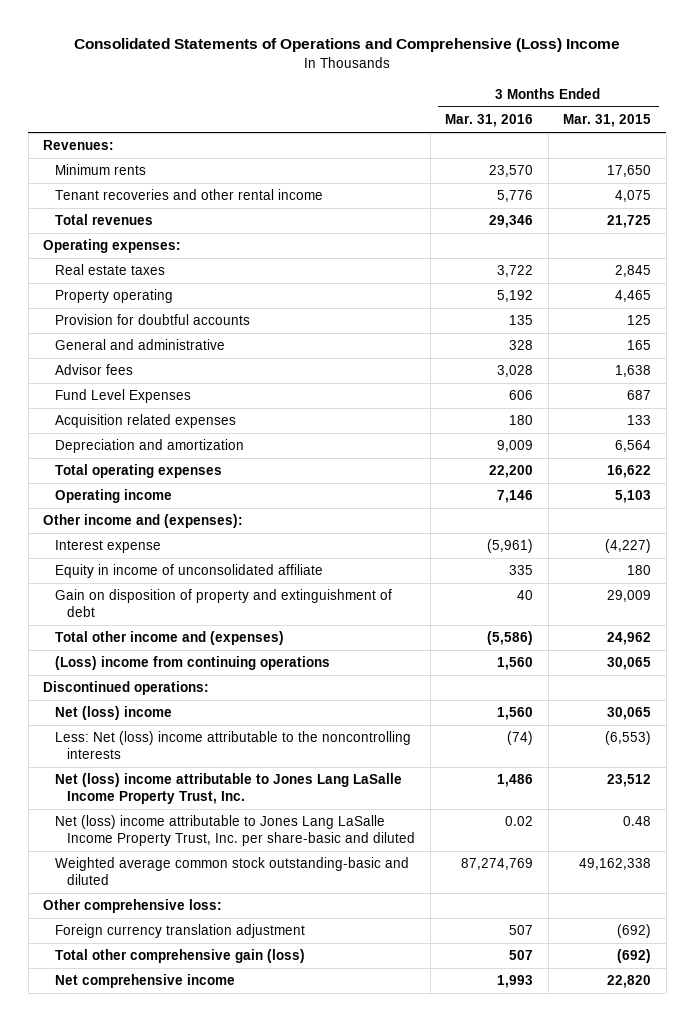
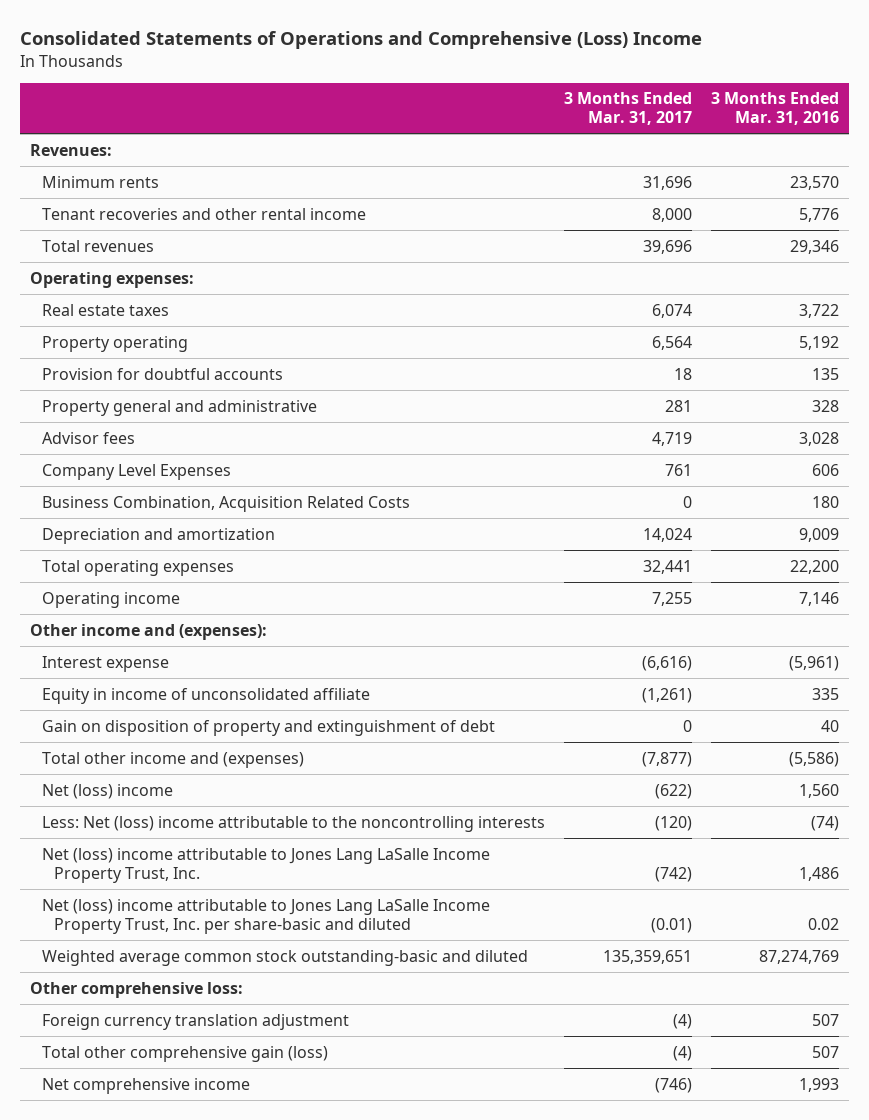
- | 3 Months Ended Mar. 31, 2016 | 3 Months Ended Mar. 31, 2015
+ | 3 Months Ended Mar. 31, 2017 | 3 Months Ended Mar. 31, 2016
- General and administrative | 328 | 165
+ Property general and administrative | 281 | 328
- Fund Level Expenses | 606 | 687
- Acquisition related expenses | 180 | 133
+ Company Level Expenses | 761 | 606
+ Business Combination, Acquisition Related Costs | 0 | 180
- (Loss) income from continuing operations | 1,560 | 30,065
- Discontinued operations:

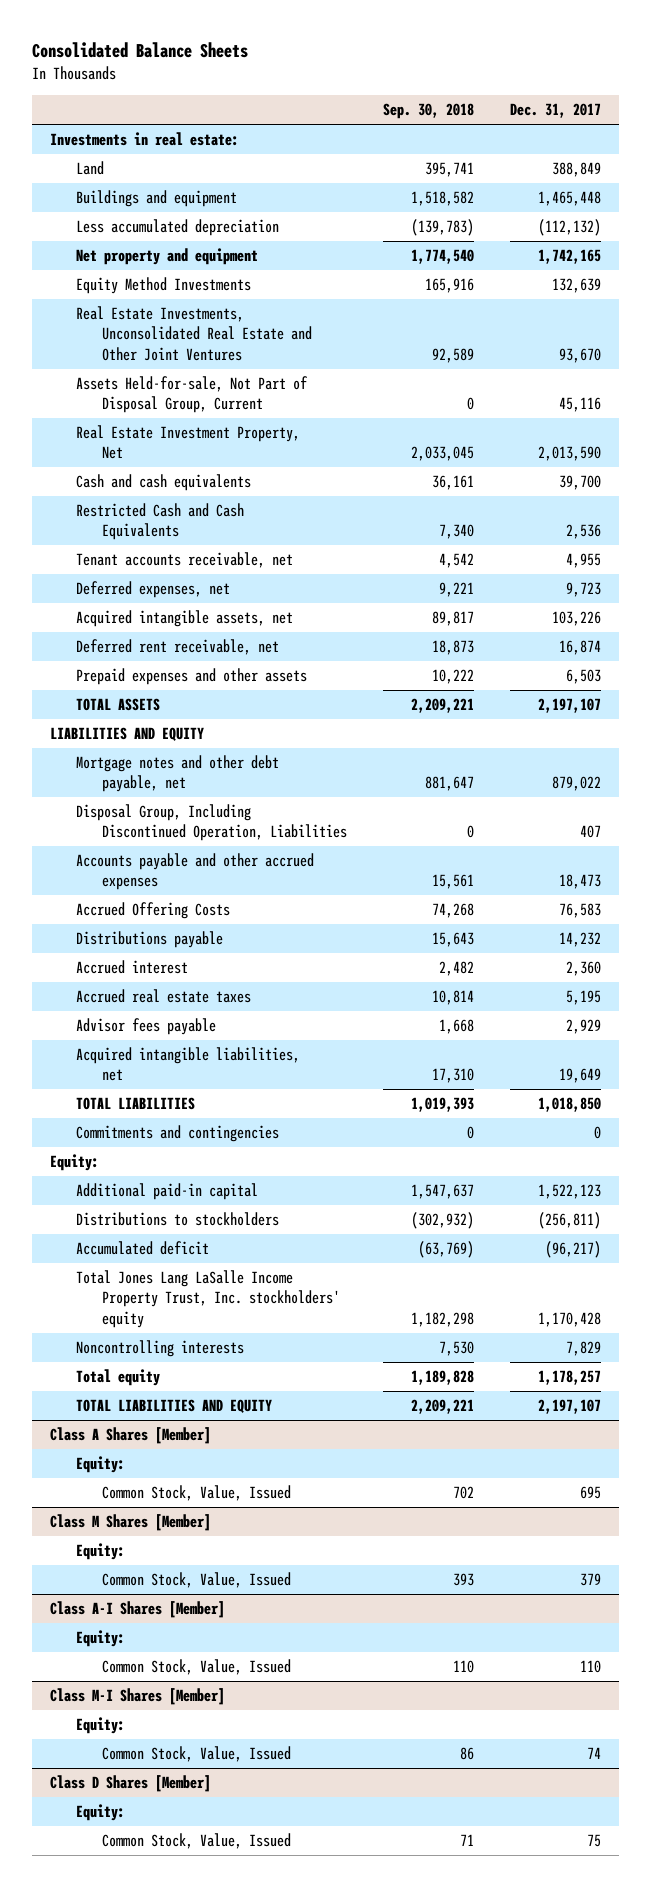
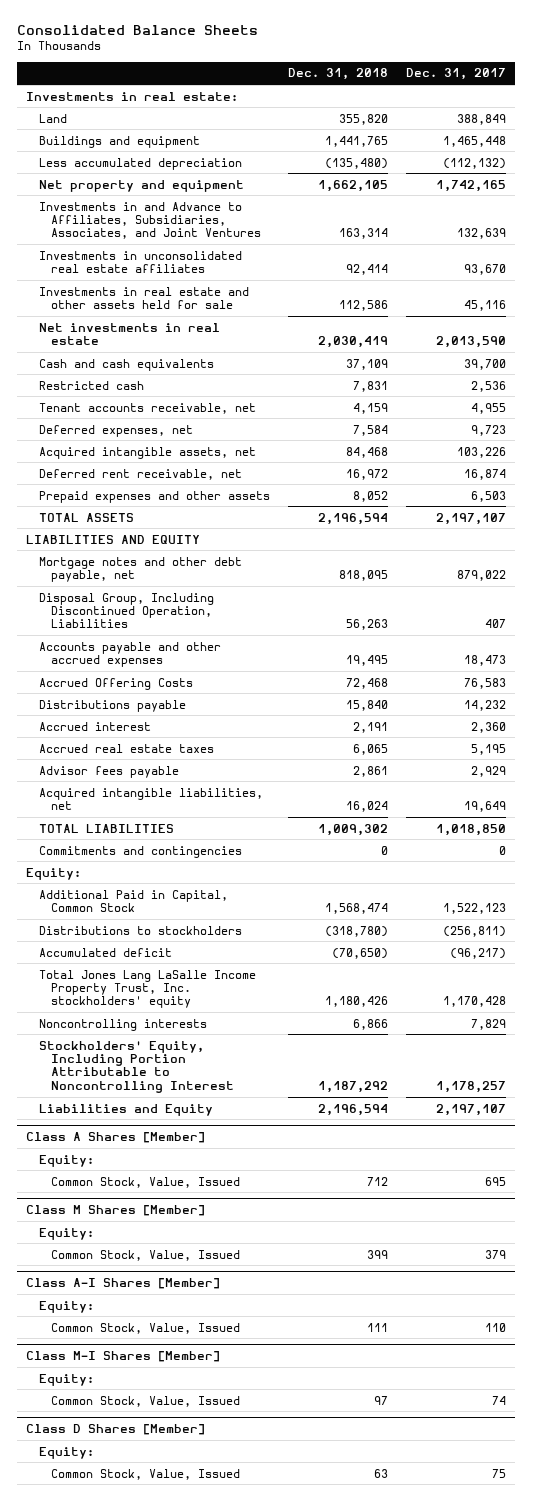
- | Sep. 30, 2018 | Dec. 31, 2017
+ | Dec. 31, 2018 | Dec. 31, 2017
- Equity Method Investments | 165,916 | 132,639
- Real Estate Investments, Unconsolidated Real Estate and Other Joint Ventures | 92,589 | 93,670
- Assets Held-for-sale, Not Part of Disposal Group, Current | 0 | 45,116
- Real Estate Investment Property, Net | 2,033,045 | 2,013,590
+ Investments in and Advance to Affiliates, Subsidiaries, Associates, and Joint Ventures | 163,314 | 132,639
+ Investments in unconsolidated real estate affiliates | 92,414 | 93,670
+ Investments in real estate and other assets held for sale | 112,586 | 45,116
+ Net investments in real estate | 2,030,419 | 2,013,590
- Restricted Cash and Cash Equivalents | 7,340 | 2,536
+ Restricted cash | 7,831 | 2,536
- Additional paid-in capital | 1,547,637 | 1,522,123
+ Additional Paid in Capital, Common Stock | 1,568,474 | 1,522,123
- Total equity | 1,189,828 | 1,178,257
- TOTAL LIABILITIES AND EQUITY | 2,209,221 | 2,197,107
+ Stockholders' Equity, Including Portion Attributable to Noncontrolling Interest | 1,187,292 | 1,178,257
+ Liabilities and Equity | 2,196,594 | 2,197,107

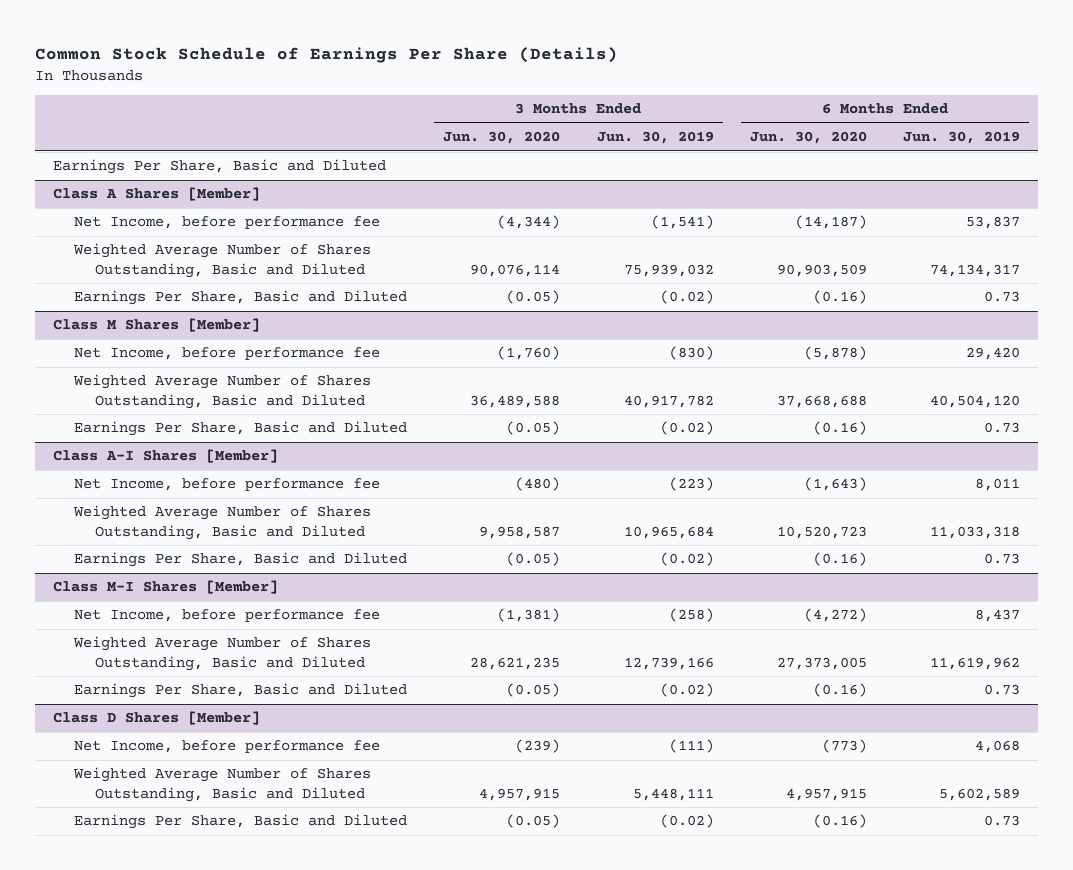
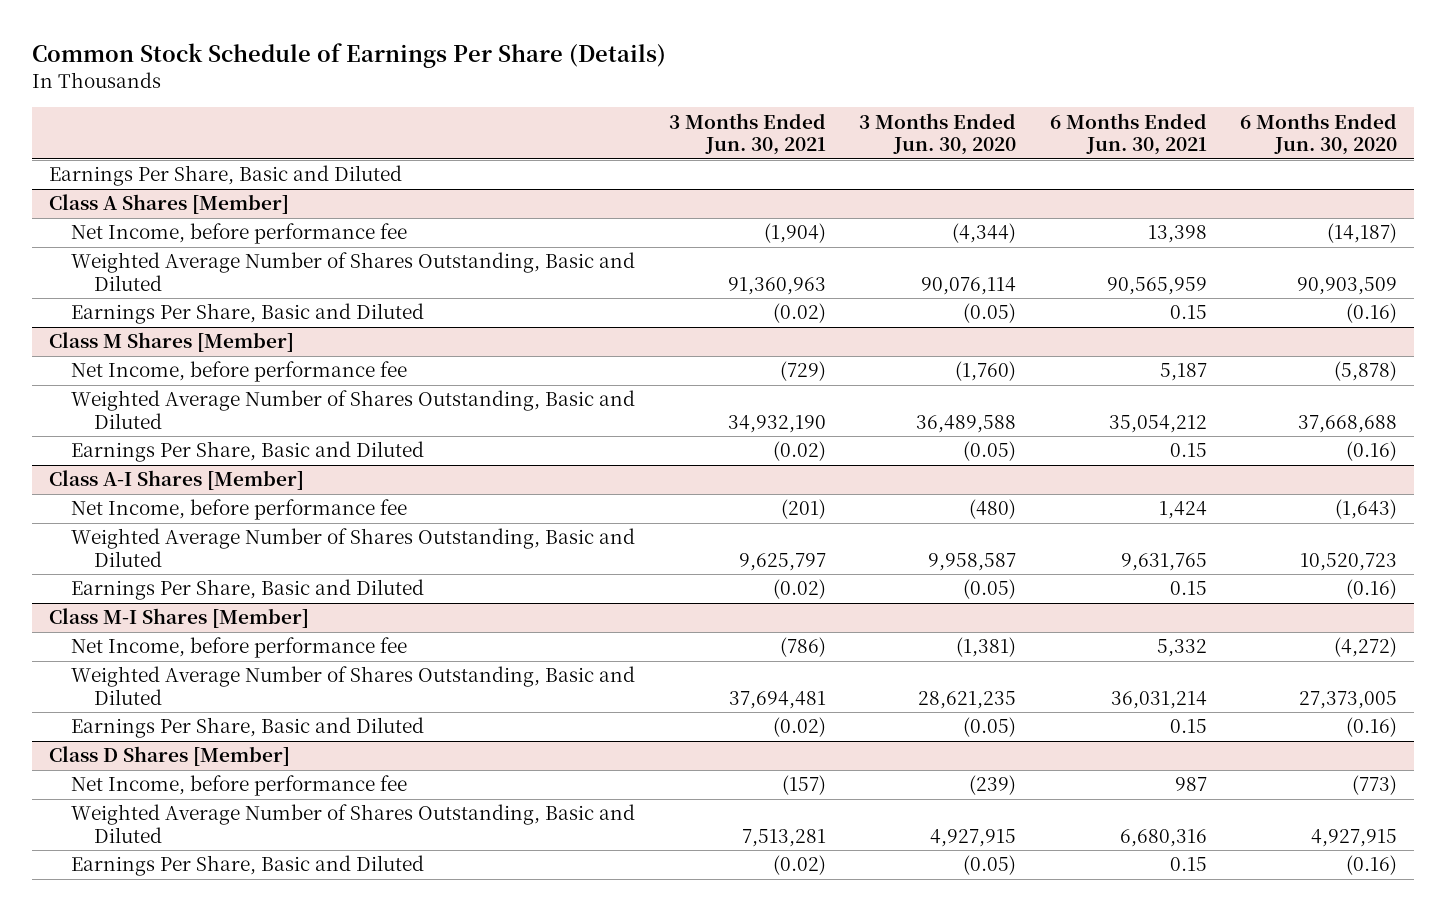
- | 3 Months Ended Jun. 30, 2020 | 3 Months Ended Jun. 30, 2019 | 6 Months Ended Jun. 30, 2020 | 6 Months Ended Jun. 30, 2019
+ | 3 Months Ended Jun. 30, 2021 | 3 Months Ended Jun. 30, 2020 | 6 Months Ended Jun. 30, 2021 | 6 Months Ended Jun. 30, 2020
@ Class D Shares [Member]
- Weighted Average Number of Shares Outstanding, Basic and Diluted | 4,957,915 | 5,448,111 | 4,957,915 | 5,602,589
+ Weighted Average Number of Shares Outstanding, Basic and Diluted | 7,513,281 | 4,927,915 | 6,680,316 | 4,927,915

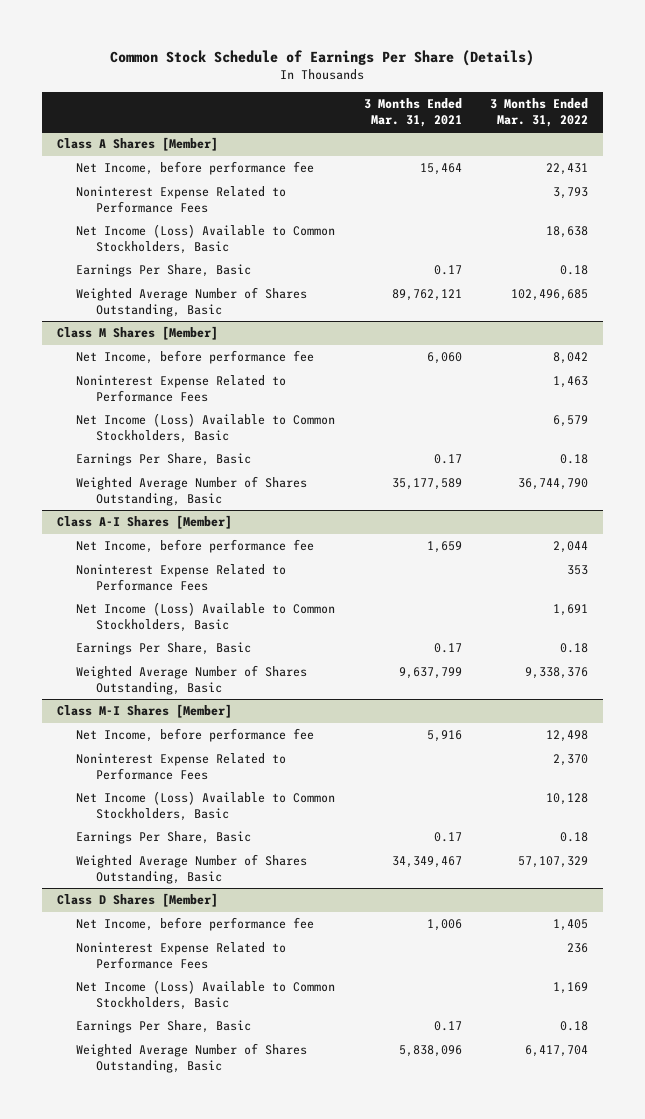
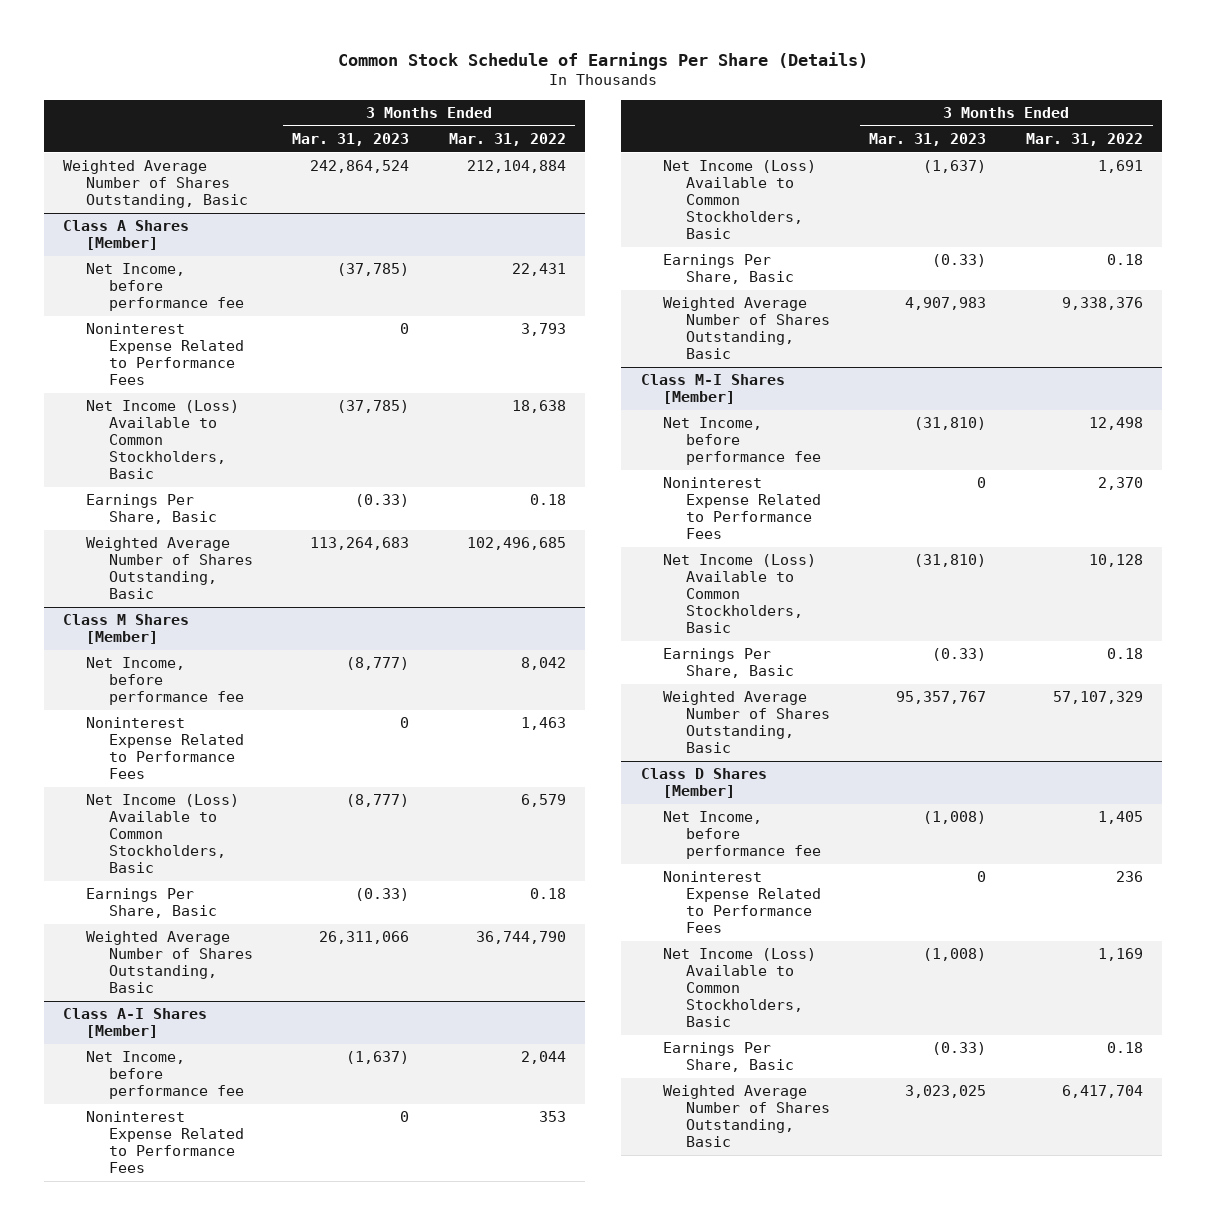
- | 3 Months Ended Mar. 31, 2021 | 3 Months Ended Mar. 31, 2022
+ | 3 Months Ended Mar. 31, 2023 | 3 Months Ended Mar. 31, 2022
+ Weighted Average Number of Shares Outstanding, Basic | 242,864,524 | 212,104,884

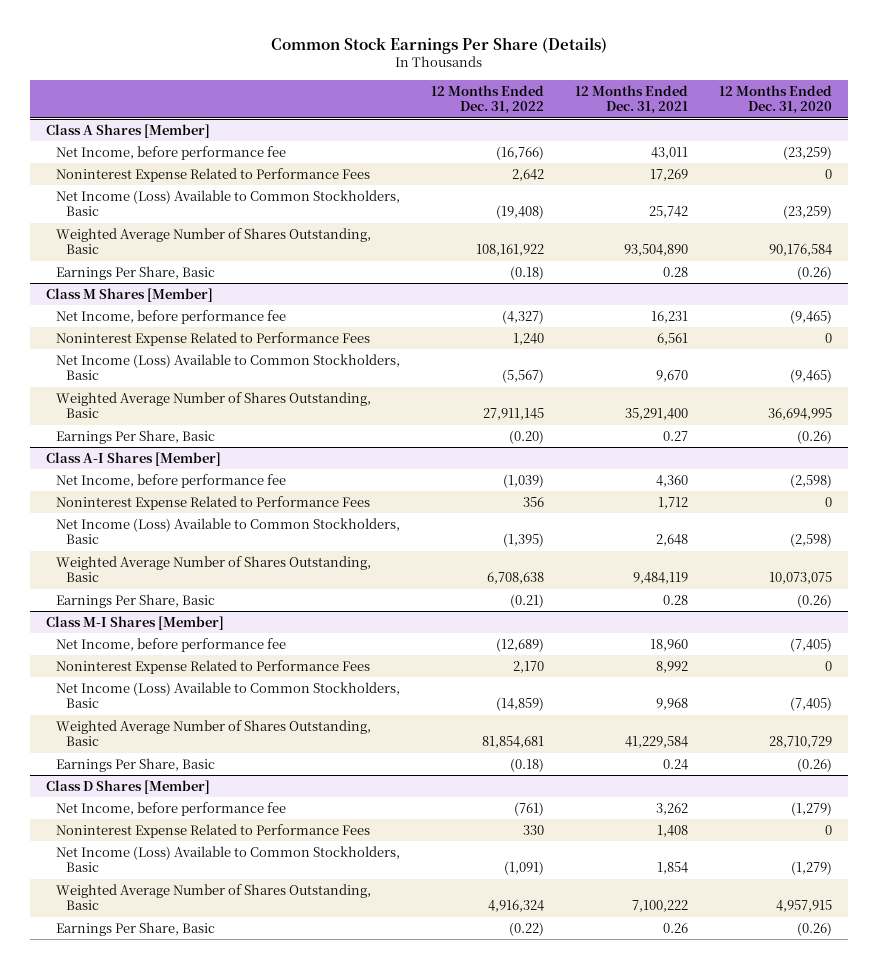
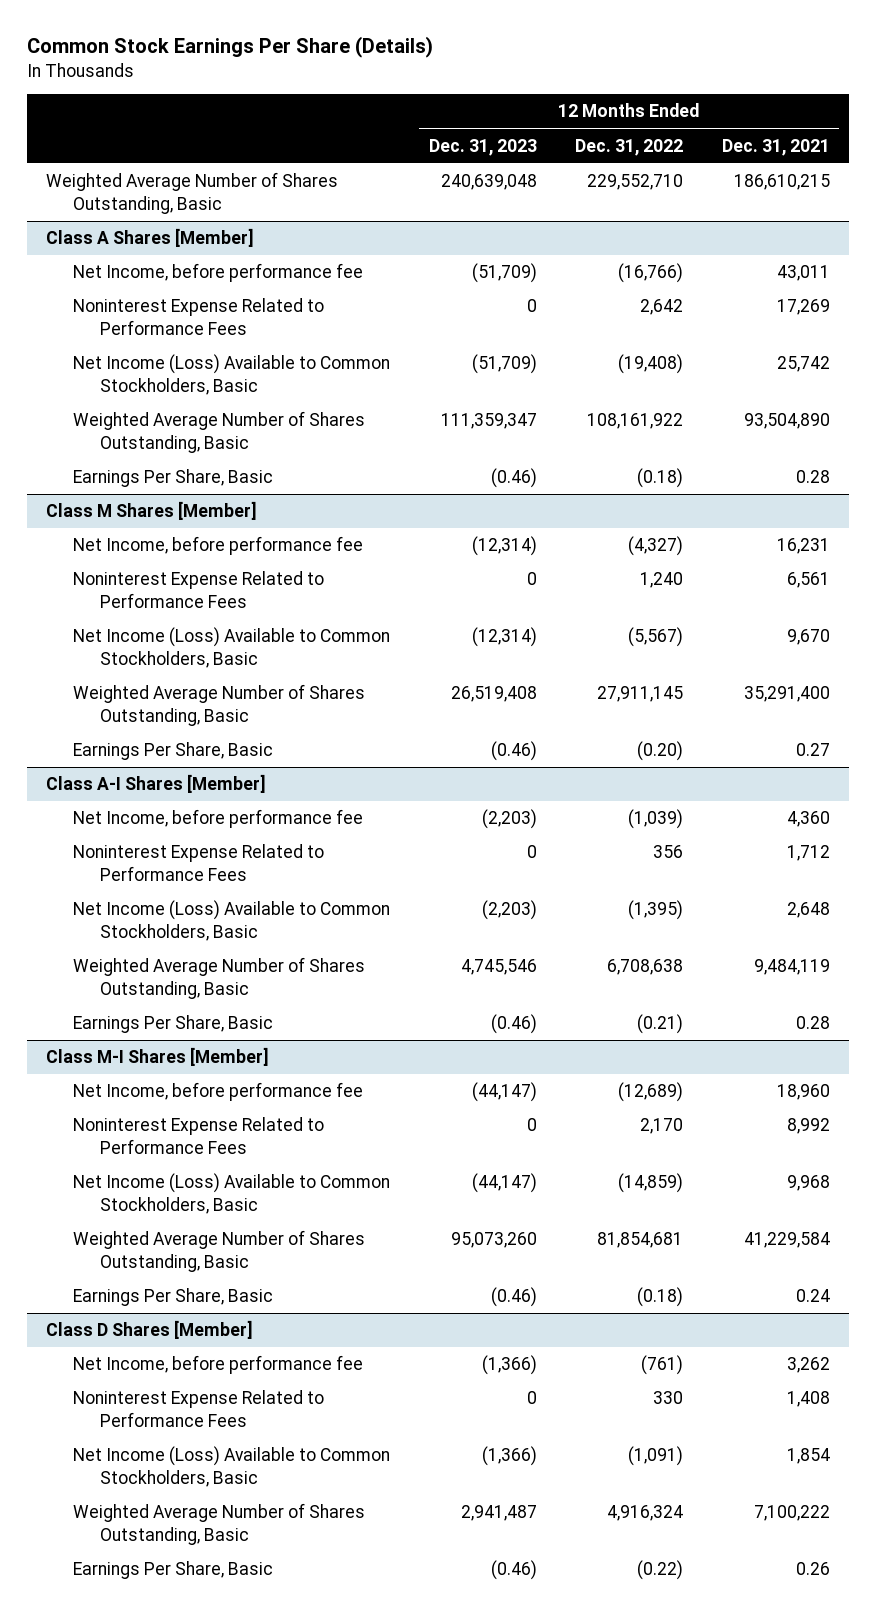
- | 12 Months Ended Dec. 31, 2022 | 12 Months Ended Dec. 31, 2021 | 12 Months Ended Dec. 31, 2020
+ | 12 Months Ended Dec. 31, 2023 | 12 Months Ended Dec. 31, 2022 | 12 Months Ended Dec. 31, 2021
+ Weighted Average Number of Shares Outstanding, Basic | 240,639,048 | 229,552,710 | 186,610,215

